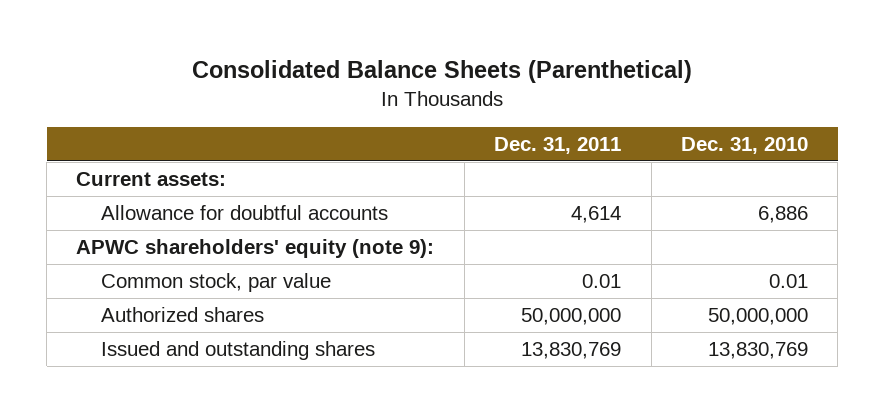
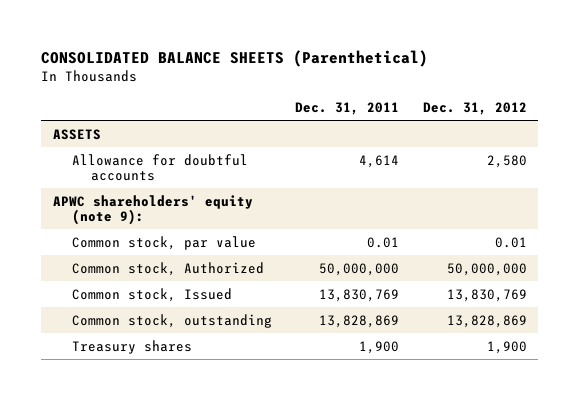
- Consolidated Balance Sheets (Parenthetical)
+ CONSOLIDATED BALANCE SHEETS (Parenthetical)
- | Dec. 31, 2011 | Dec. 31, 2010
+ | Dec. 31, 2011 | Dec. 31, 2012
- Current assets:
+ ASSETS
- Authorized shares | 50,000,000 | 50,000,000
- Issued and outstanding shares | 13,830,769 | 13,830,769
+ Common stock, Authorized | 50,000,000 | 50,000,000
+ Common stock, Issued | 13,830,769 | 13,830,769
+ Common stock, outstanding | 13,828,869 | 13,828,869
+ Treasury shares | 1,900 | 1,900

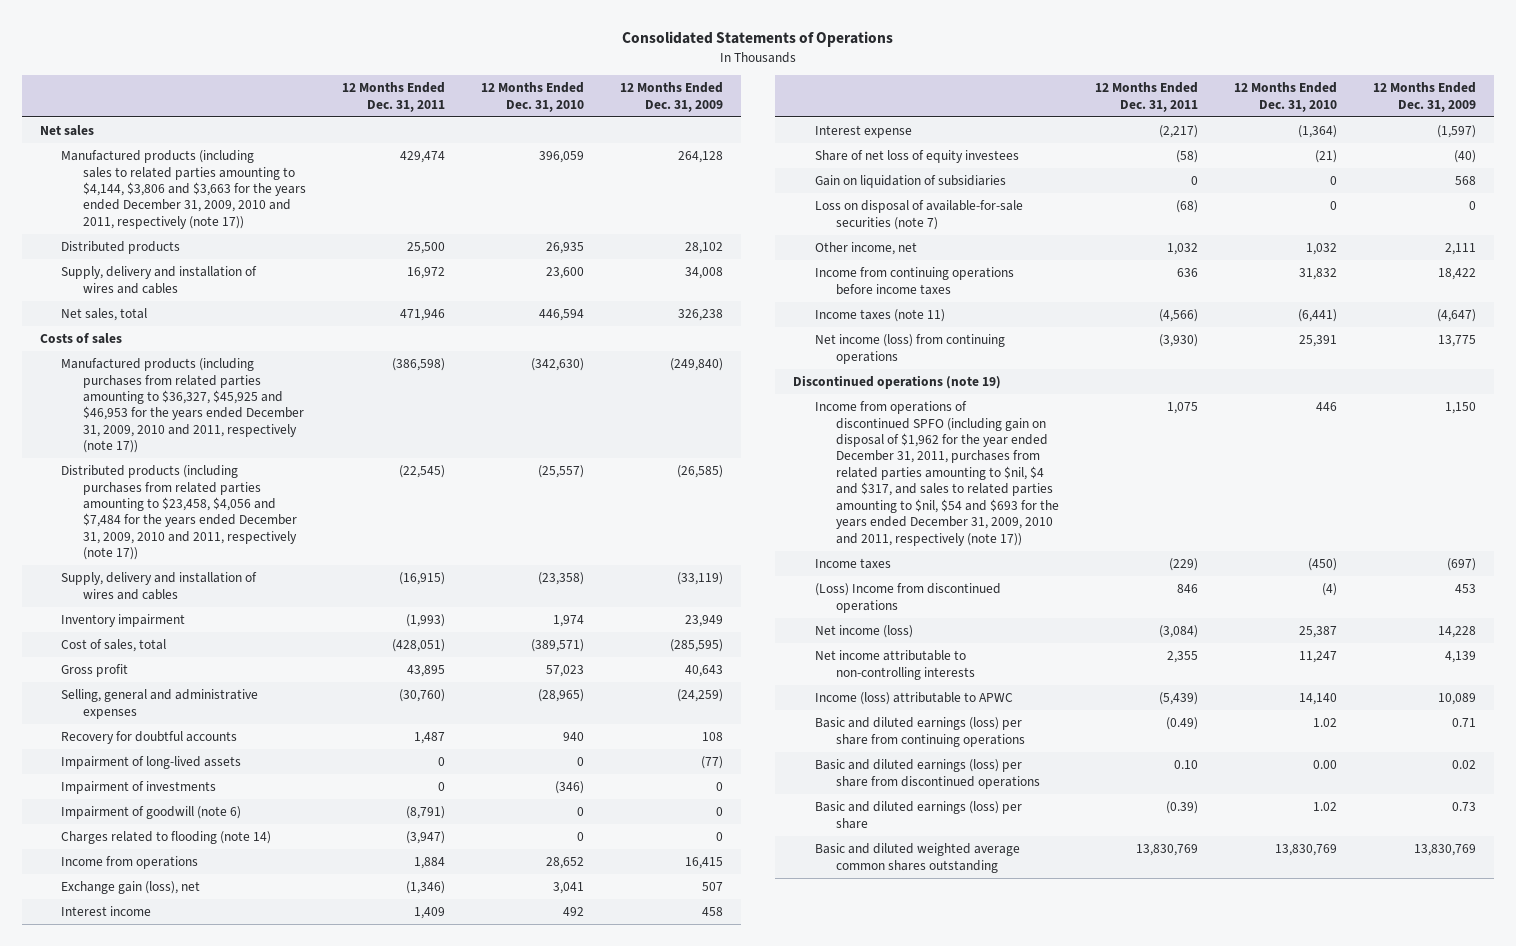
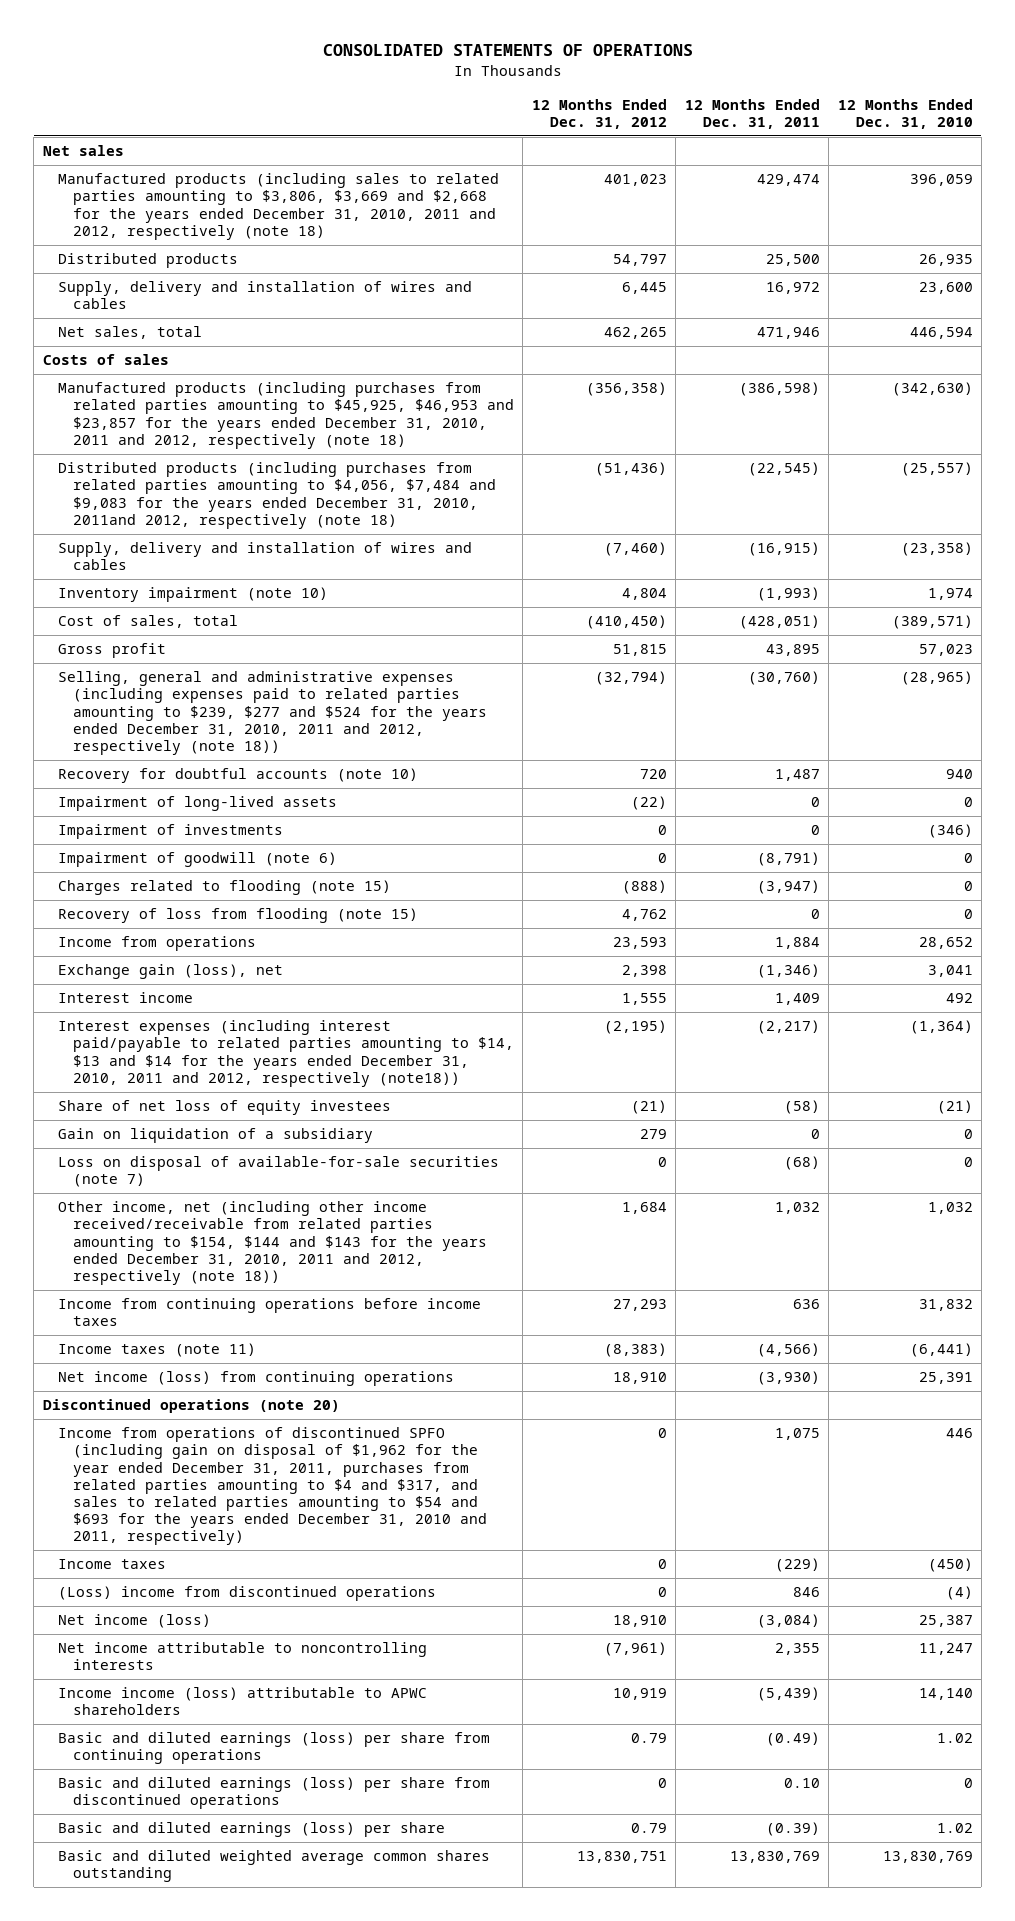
- Consolidated Statements of Operations
+ CONSOLIDATED STATEMENTS OF OPERATIONS
- | 12 Months Ended Dec. 31, 2011 | 12 Months Ended Dec. 31, 2010 | 12 Months Ended Dec. 31, 2009
+ | 12 Months Ended Dec. 31, 2012 | 12 Months Ended Dec. 31, 2011 | 12 Months Ended Dec. 31, 2010
- Manufactured products (including sales to related parties amounting to $4,144, $3,806 and $3,663 for the years ended December 31, 2009, 2010 and 2011, respectively (note 17)) | 429,474 | 396,059 | 264,128
+ Manufactured products (including sales to related parties amounting to $3,806, $3,669 and $2,668 for the years ended December 31, 2010, 2011 and 2012, respectively (note 18) | 401,023 | 429,474 | 396,059
- Manufactured products (including purchases from related parties amounting to $36,327, $45,925 and $46,953 for the years ended December 31, 2009, 2010 and 2011, respectively (note 17)) | (386,598) | (342,630) | (249,840)
- Distributed products (including purchases from related parties amounting to $23,458, $4,056 and $7,484 for the years ended December 31, 2009, 2010 and 2011, respectively (note 17)) | (22,545) | (25,557) | (26,585)
+ Manufactured products (including purchases from related parties amounting to $45,925, $46,953 and $23,857 for the years ended December 31, 2010, 2011 and 2012, respectively (note 18) | (356,358) | (386,598) | (342,630)
+ Distributed products (including purchases from related parties amounting to $4,056, $7,484 and $9,083 for the years ended December 31, 2010, 2011and 2012, respectively (note 18) | (51,436) | (22,545) | (25,557)
- Inventory impairment | (1,993) | 1,974 | 23,949
+ Inventory impairment (note 10) | 4,804 | (1,993) | 1,974
- Selling, general and administrative expenses | (30,760) | (28,965) | (24,259)
- Recovery for doubtful accounts | 1,487 | 940 | 108
+ Selling, general and administrative expenses (including expenses paid to related parties amounting to $239, $277 and $524 for the years ended December 31, 2010, 2011 and 2012, respectively (note 18)) | (32,794) | (30,760) | (28,965)
+ Recovery for doubtful accounts (note 10) | 720 | 1,487 | 940
- Charges related to flooding (note 14) | (3,947) | 0 | 0
+ Charges related to flooding (note 15) | (888) | (3,947) | 0
+ Recovery of loss from flooding (note 15) | 4,762 | 0 | 0
- Interest expense | (2,217) | (1,364) | (1,597)
+ Interest expenses (including interest paid/payable to related parties amounting to $14, $13 and $14 for the years ended December 31, 2010, 2011 and 2012, respectively (note18)) | (2,195) | (2,217) | (1,364)
- Gain on liquidation of subsidiaries | 0 | 0 | 568
+ Gain on liquidation of a subsidiary | 279 | 0 | 0
- Other income, net | 1,032 | 1,032 | 2,111
+ Other income, net (including other income received/receivable from related parties amounting to $154, $144 and $143 for the years ended December 31, 2010, 2011 and 2012, respectively (note 18)) | 1,684 | 1,032 | 1,032
- Discontinued operations (note 19)
- Income from operations of discontinued SPFO (including gain on disposal of $1,962 for the year ended December 31, 2011, purchases from related parties amounting to $nil, $4 and $317, and sales to related parties amounting to $nil, $54 and $693 for the years ended December 31, 2009, 2010 and 2011, respectively (note 17)) | 1,075 | 446 | 1,150
+ Discontinued operations (note 20)
+ Income from operations of discontinued SPFO (including gain on disposal of $1,962 for the year ended December 31, 2011, purchases from related parties amounting to $4 and $317, and sales to related parties amounting to $54 and $693 for the years ended December 31, 2010 and 2011, respectively) | 0 | 1,075 | 446
- (Loss) Income from discontinued operations | 846 | (4) | 453
+ (Loss) income from discontinued operations | 0 | 846 | (4)
- Net income attributable to non-controlling interests | 2,355 | 11,247 | 4,139
- Income (loss) attributable to APWC | (5,439) | 14,140 | 10,089
+ Net income attributable to noncontrolling interests | (7,961) | 2,355 | 11,247
+ Income income (loss) attributable to APWC shareholders | 10,919 | (5,439) | 14,140
- Basic and diluted earnings (loss) per share from discontinued operations | 0.10 | 0.00 | 0.02
+ Basic and diluted earnings (loss) per share from discontinued operations | 0 | 0.10 | 0

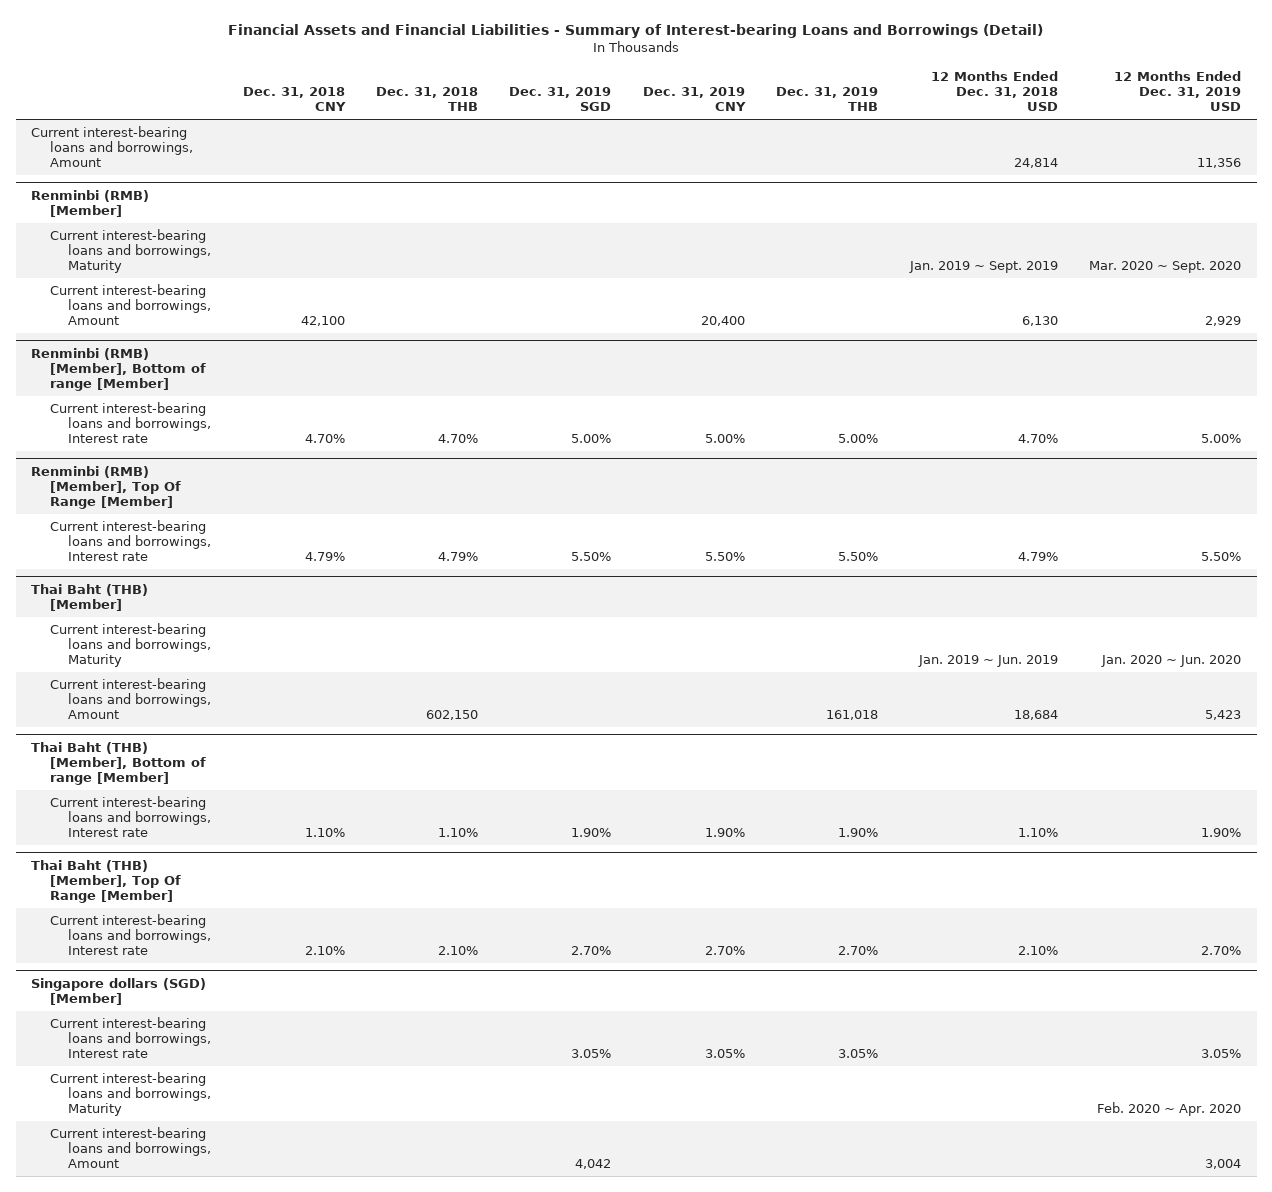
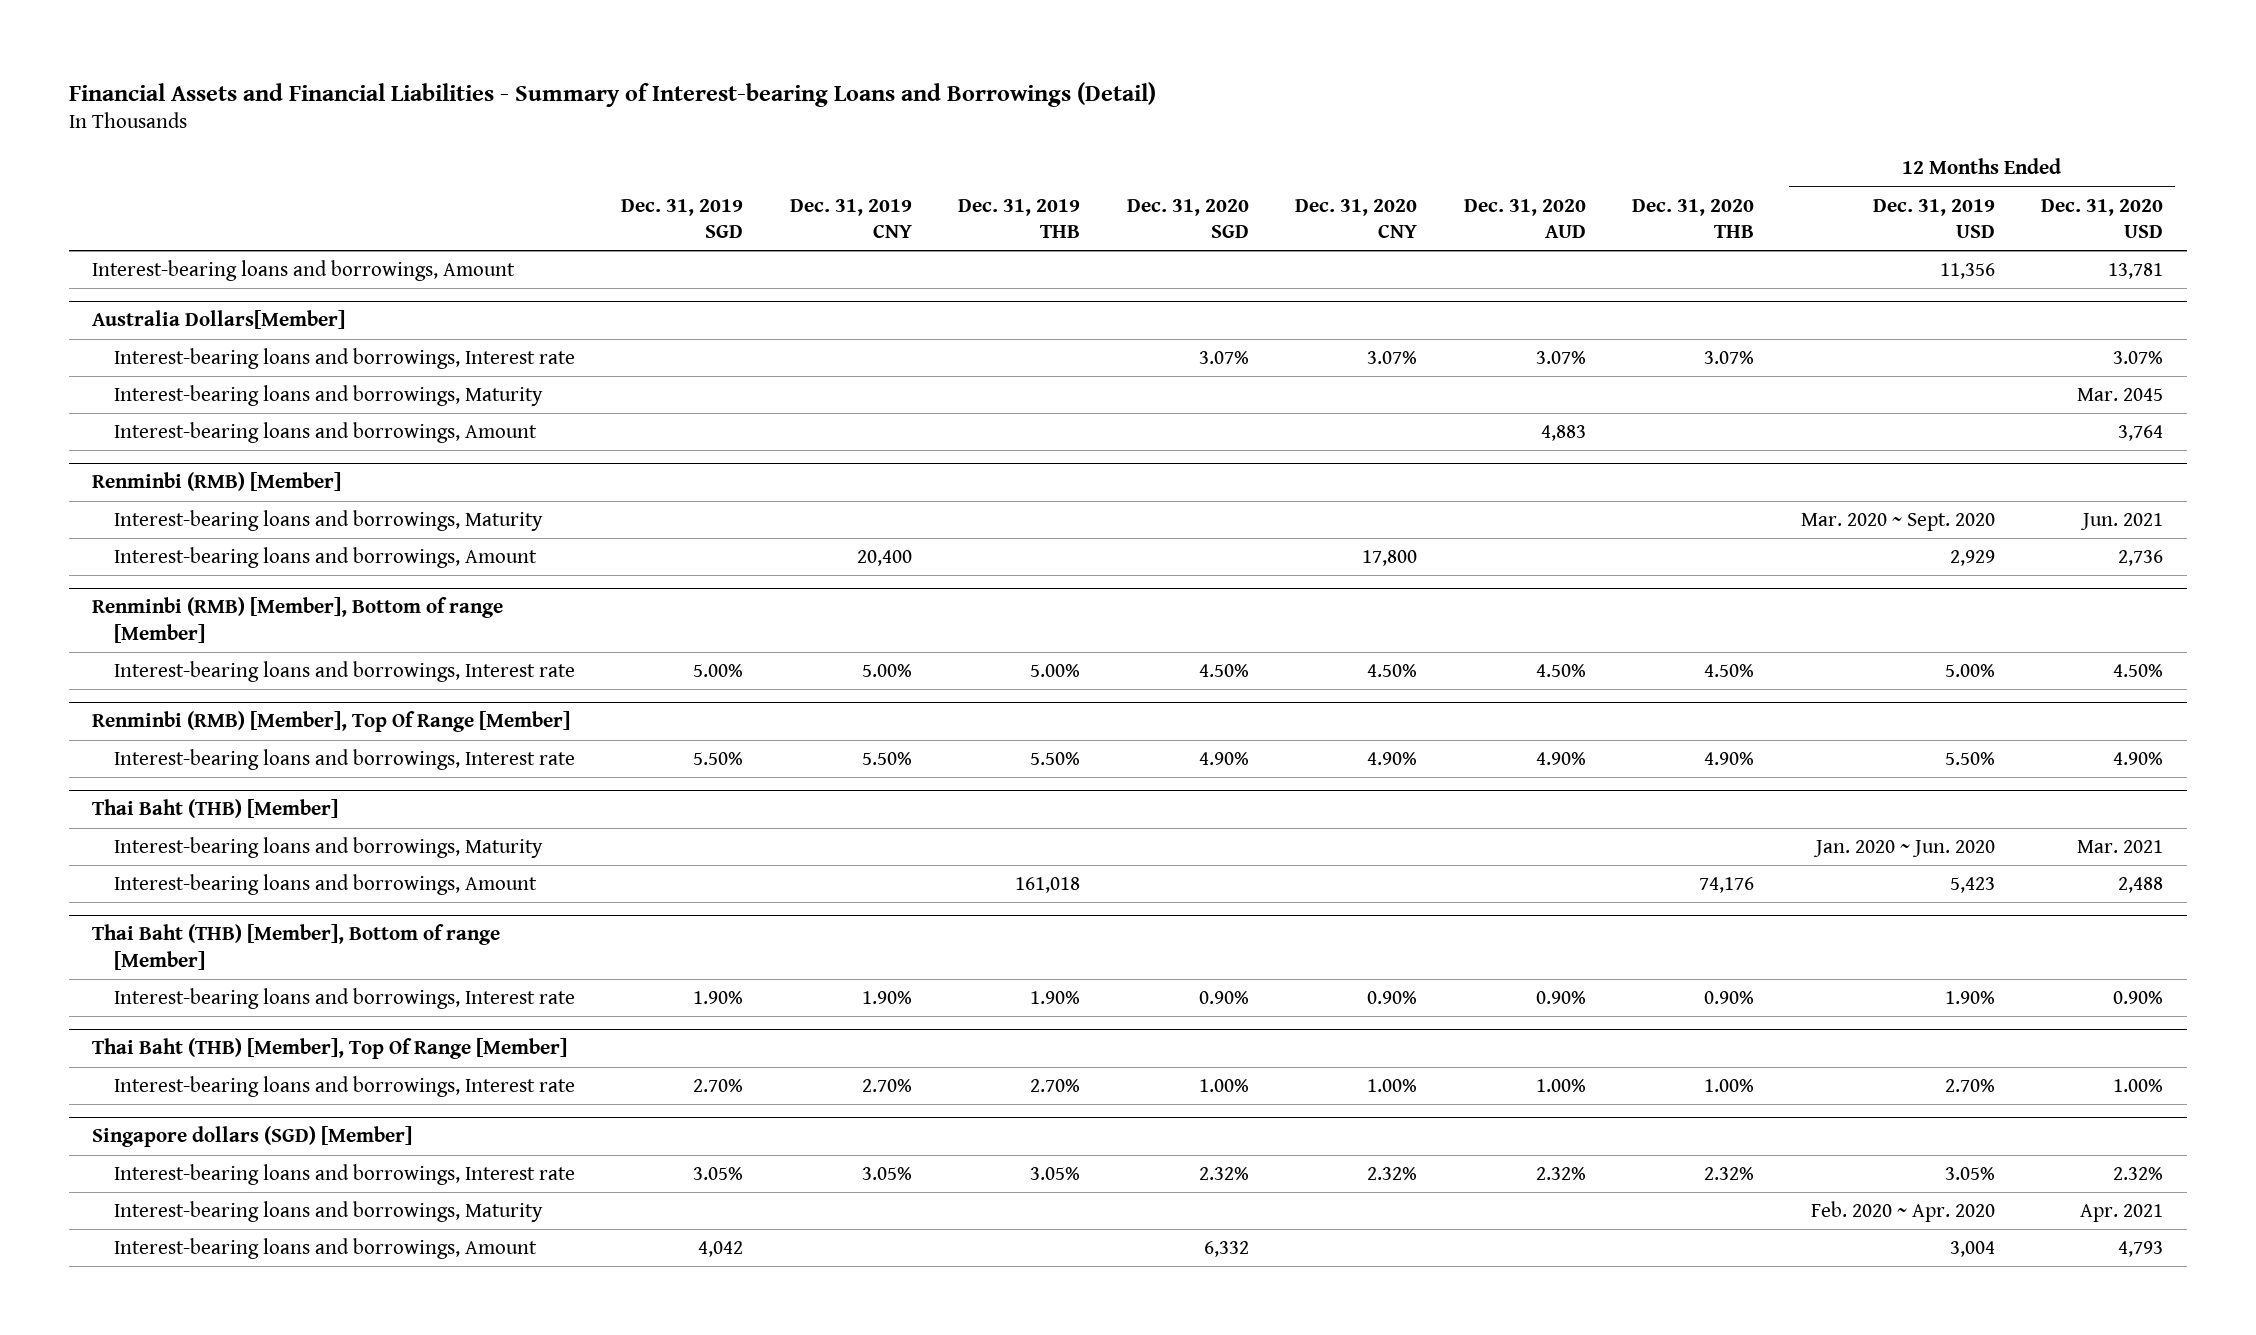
- | Dec. 31, 2018 CNY | Dec. 31, 2018 THB | Dec. 31, 2019 SGD | Dec. 31, 2019 CNY | Dec. 31, 2019 THB | 12 Months Ended Dec. 31, 2018 USD | 12 Months Ended Dec. 31, 2019 USD
+ | Dec. 31, 2019 SGD | Dec. 31, 2019 CNY | Dec. 31, 2019 THB | Dec. 31, 2020 SGD | Dec. 31, 2020 CNY | Dec. 31, 2020 AUD | Dec. 31, 2020 THB | 12 Months Ended Dec. 31, 2019 USD | 12 Months Ended Dec. 31, 2020 USD
- Current interest-bearing loans and borrowings, Amount | | | | | | 24,814 | 11,356
+ Interest-bearing loans and borrowings, Amount | | | | | | | | 11,356 | 13,781
+ Australia Dollars[Member]
+ Interest-bearing loans and borrowings, Interest rate | | | | 3.07% | 3.07% | 3.07% | 3.07% | | 3.07%
+ Interest-bearing loans and borrowings, Maturity | | | | | | | | | Mar. 2045
+ Interest-bearing loans and borrowings, Amount | | | | | | 4,883 | | | 3,764
@ Renminbi (RMB) [Member]
- Current interest-bearing loans and borrowings, Maturity | | | | | | Jan. 2019 ~ Sept. 2019 | Mar. 2020 ~ Sept. 2020
- Current interest-bearing loans and borrowings, Amount | 42,100 | | | 20,400 | | 6,130 | 2,929
+ Interest-bearing loans and borrowings, Maturity | | | | | | | | Mar. 2020 ~ Sept. 2020 | Jun. 2021
+ Interest-bearing loans and borrowings, Amount | | 20,400 | | | 17,800 | | | 2,929 | 2,736
@ Renminbi (RMB) [Member], Bottom of range [Member]
- Current interest-bearing loans and borrowings, Interest rate | 4.70% | 4.70% | 5.00% | 5.00% | 5.00% | 4.70% | 5.00%
+ Interest-bearing loans and borrowings, Interest rate | 5.00% | 5.00% | 5.00% | 4.50% | 4.50% | 4.50% | 4.50% | 5.00% | 4.50%
@ Renminbi (RMB) [Member], Top Of Range [Member]
- Current interest-bearing loans and borrowings, Interest rate | 4.79% | 4.79% | 5.50% | 5.50% | 5.50% | 4.79% | 5.50%
+ Interest-bearing loans and borrowings, Interest rate | 5.50% | 5.50% | 5.50% | 4.90% | 4.90% | 4.90% | 4.90% | 5.50% | 4.90%
@ Thai Baht (THB) [Member]
- Current interest-bearing loans and borrowings, Maturity | | | | | | Jan. 2019 ~ Jun. 2019 | Jan. 2020 ~ Jun. 2020
- Current interest-bearing loans and borrowings, Amount | | 602,150 | | | 161,018 | 18,684 | 5,423
+ Interest-bearing loans and borrowings, Maturity | | | | | | | | Jan. 2020 ~ Jun. 2020 | Mar. 2021
+ Interest-bearing loans and borrowings, Amount | | | 161,018 | | | | 74,176 | 5,423 | 2,488
@ Thai Baht (THB) [Member], Bottom of range [Member]
- Current interest-bearing loans and borrowings, Interest rate | 1.10% | 1.10% | 1.90% | 1.90% | 1.90% | 1.10% | 1.90%
+ Interest-bearing loans and borrowings, Interest rate | 1.90% | 1.90% | 1.90% | 0.90% | 0.90% | 0.90% | 0.90% | 1.90% | 0.90%
@ Thai Baht (THB) [Member], Top Of Range [Member]
- Current interest-bearing loans and borrowings, Interest rate | 2.10% | 2.10% | 2.70% | 2.70% | 2.70% | 2.10% | 2.70%
+ Interest-bearing loans and borrowings, Interest rate | 2.70% | 2.70% | 2.70% | 1.00% | 1.00% | 1.00% | 1.00% | 2.70% | 1.00%
@ Singapore dollars (SGD) [Member]
- Current interest-bearing loans and borrowings, Interest rate | | | 3.05% | 3.05% | 3.05% | | 3.05%
- Current interest-bearing loans and borrowings, Maturity | | | | | | | Feb. 2020 ~ Apr. 2020
- Current interest-bearing loans and borrowings, Amount | | | 4,042 | | | | 3,004
+ Interest-bearing loans and borrowings, Interest rate | 3.05% | 3.05% | 3.05% | 2.32% | 2.32% | 2.32% | 2.32% | 3.05% | 2.32%
+ Interest-bearing loans and borrowings, Maturity | | | | | | | | Feb. 2020 ~ Apr. 2020 | Apr. 2021
+ Interest-bearing loans and borrowings, Amount | 4,042 | | | 6,332 | | | | 3,004 | 4,793

